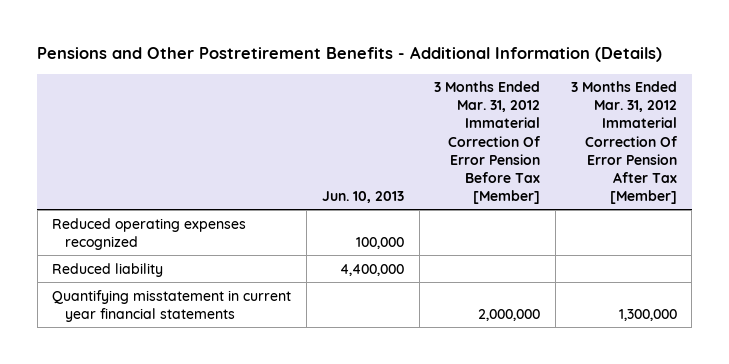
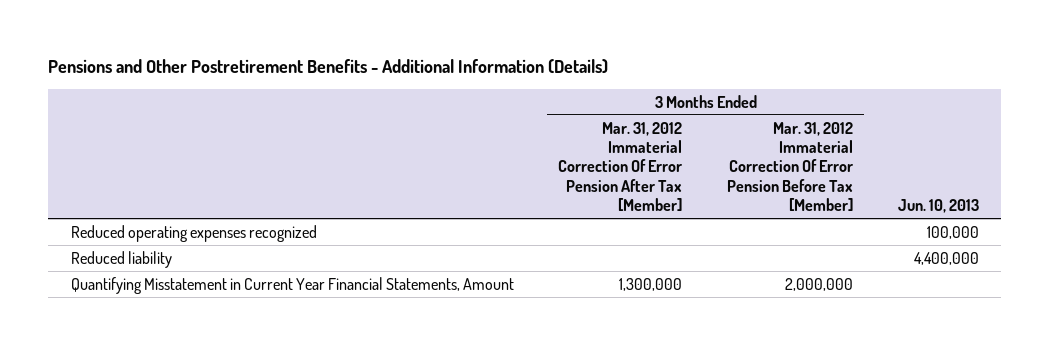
- | Jun. 10, 2013 | 3 Months Ended Mar. 31, 2012 Immaterial Correction Of Error Pension Before Tax [Member] | 3 Months Ended Mar. 31, 2012 Immaterial Correction Of Error Pension After Tax [Member]
+ | 3 Months Ended Mar. 31, 2012 Immaterial Correction Of Error Pension After Tax [Member] | 3 Months Ended Mar. 31, 2012 Immaterial Correction Of Error Pension Before Tax [Member] | Jun. 10, 2013
- Quantifying misstatement in current year financial statements | | 2,000,000 | 1,300,000
+ Quantifying Misstatement in Current Year Financial Statements, Amount | 1,300,000 | 2,000,000 |

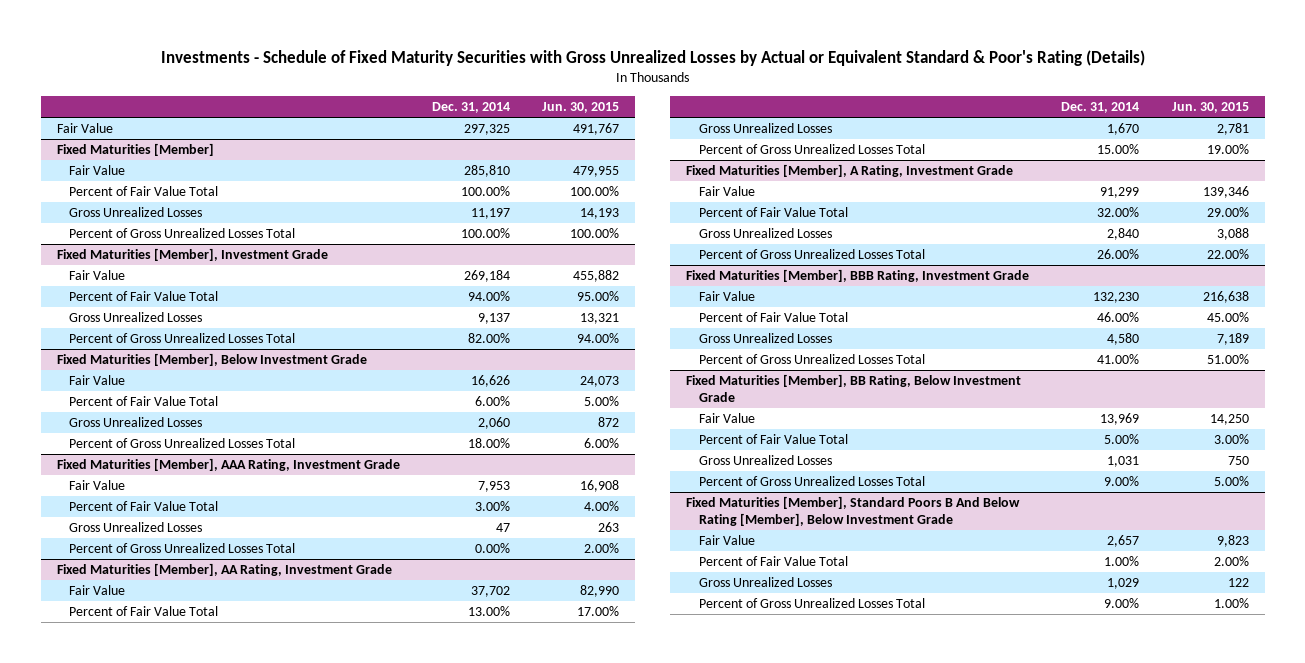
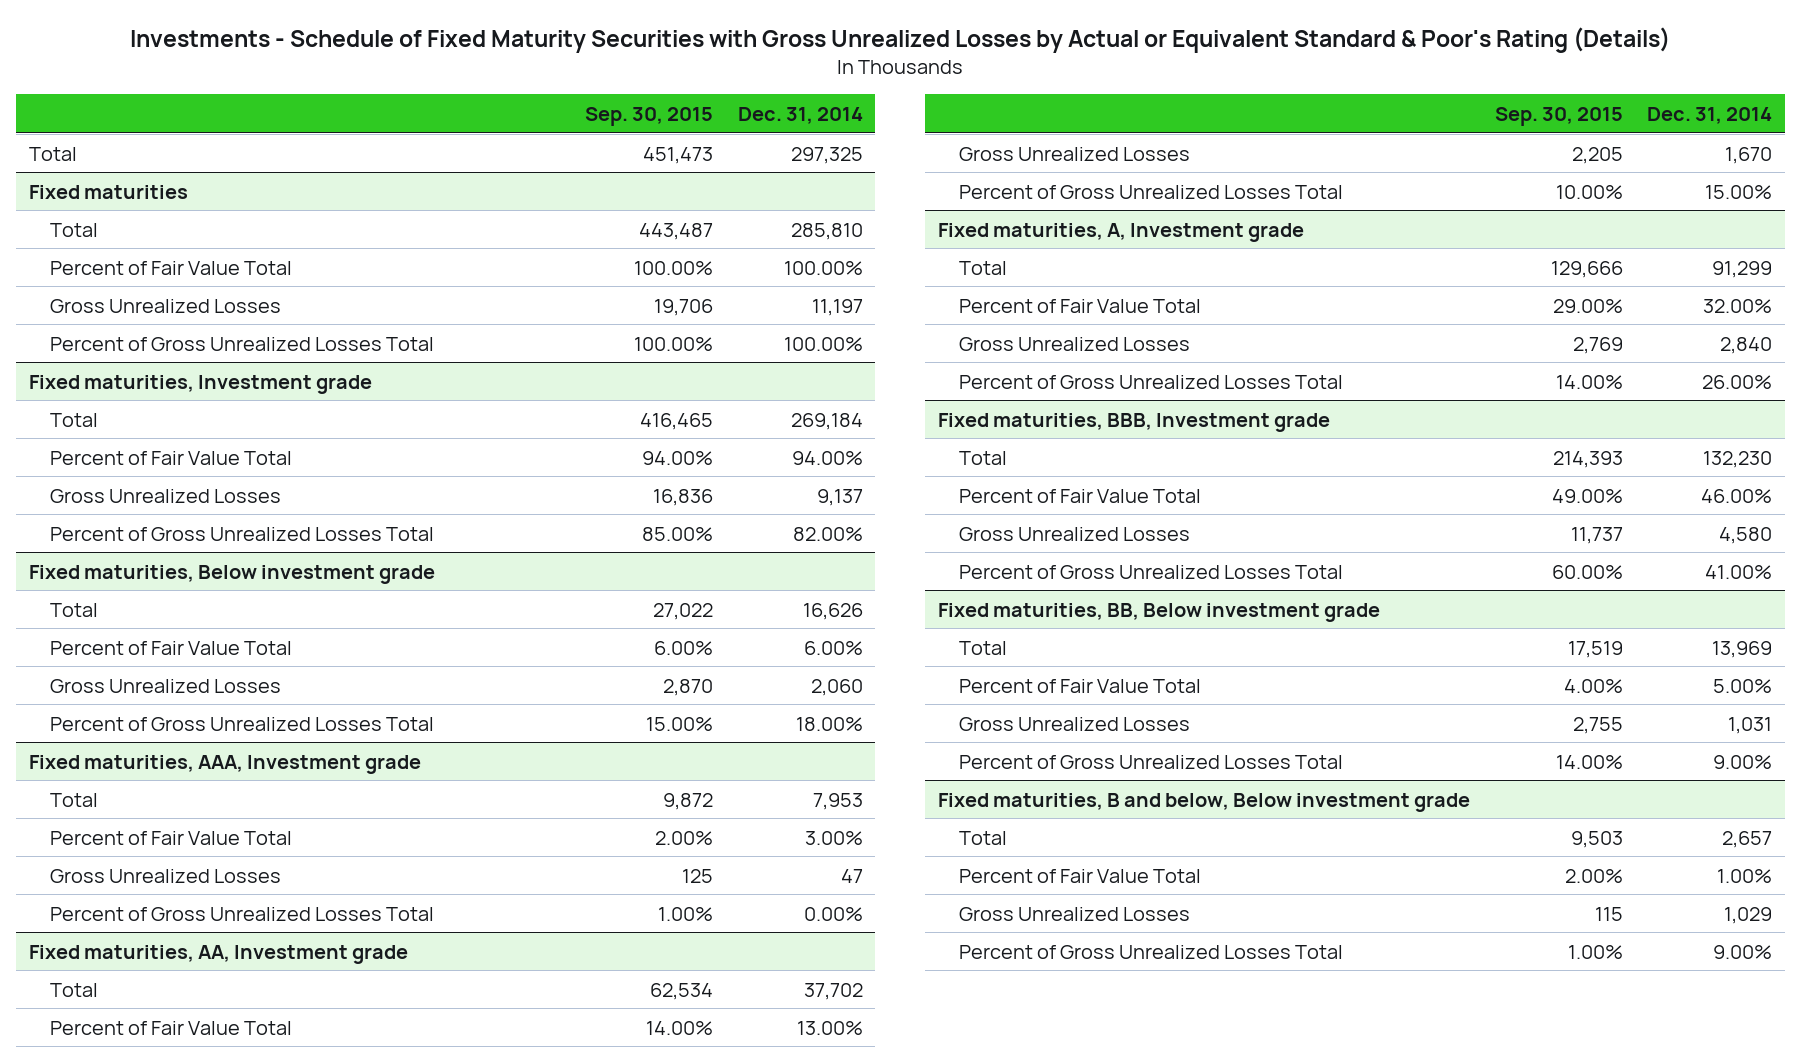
- | Dec. 31, 2014 | Jun. 30, 2015
+ | Sep. 30, 2015 | Dec. 31, 2014
- Fair Value | 297,325 | 491,767
- Fixed Maturities [Member]
- Fair Value | 285,810 | 479,955
+ Total | 451,473 | 297,325
+ Fixed maturities
+ Total | 443,487 | 285,810
- Fixed Maturities [Member], Investment Grade
- Fair Value | 269,184 | 455,882
+ Fixed maturities, Investment grade
+ Total | 416,465 | 269,184
- Fixed Maturities [Member], Below Investment Grade
- Fair Value | 16,626 | 24,073
+ Fixed maturities, Below investment grade
+ Total | 27,022 | 16,626
- Fixed Maturities [Member], AAA Rating, Investment Grade
- Fair Value | 7,953 | 16,908
+ Fixed maturities, AAA, Investment grade
+ Total | 9,872 | 7,953
- Fixed Maturities [Member], AA Rating, Investment Grade
- Fair Value | 37,702 | 82,990
+ Fixed maturities, AA, Investment grade
+ Total | 62,534 | 37,702
- Fixed Maturities [Member], A Rating, Investment Grade
- Fair Value | 91,299 | 139,346
+ Fixed maturities, A, Investment grade
+ Total | 129,666 | 91,299
- Fixed Maturities [Member], BBB Rating, Investment Grade
- Fair Value | 132,230 | 216,638
+ Fixed maturities, BBB, Investment grade
+ Total | 214,393 | 132,230
- Fixed Maturities [Member], BB Rating, Below Investment Grade
- Fair Value | 13,969 | 14,250
+ Fixed maturities, BB, Below investment grade
+ Total | 17,519 | 13,969
- Fixed Maturities [Member], Standard Poors B And Below Rating [Member], Below Investment Grade
- Fair Value | 2,657 | 9,823
+ Fixed maturities, B and below, Below investment grade
+ Total | 9,503 | 2,657

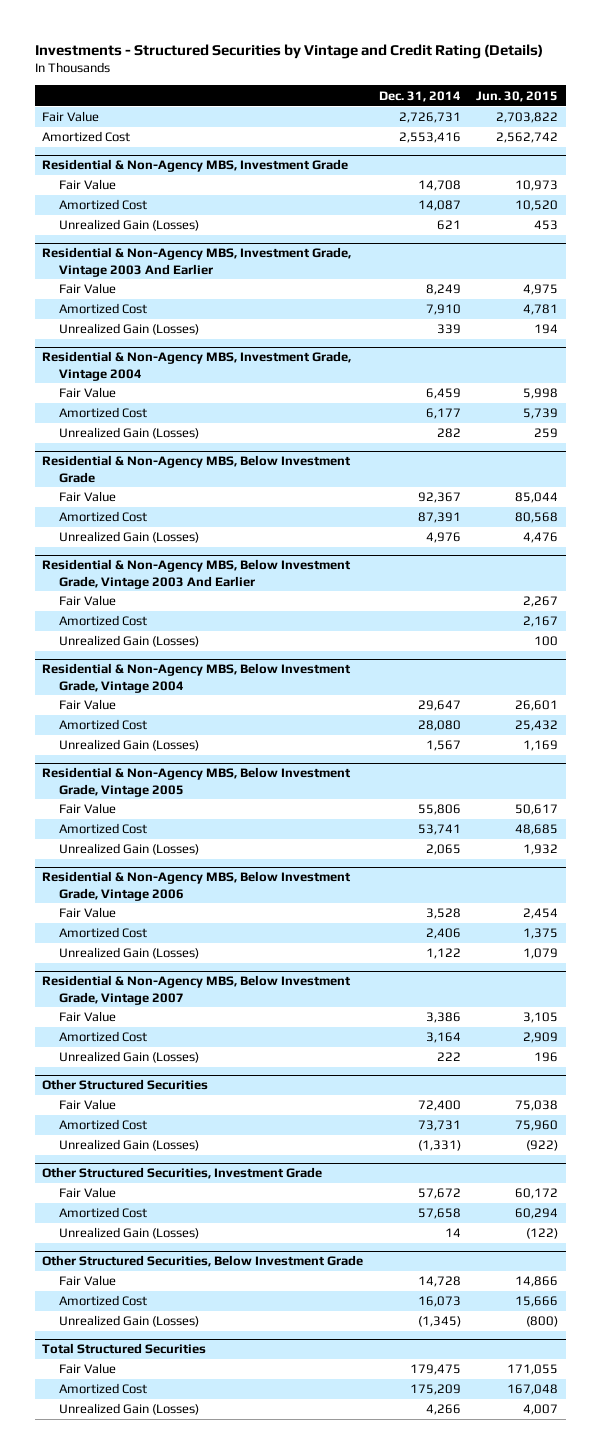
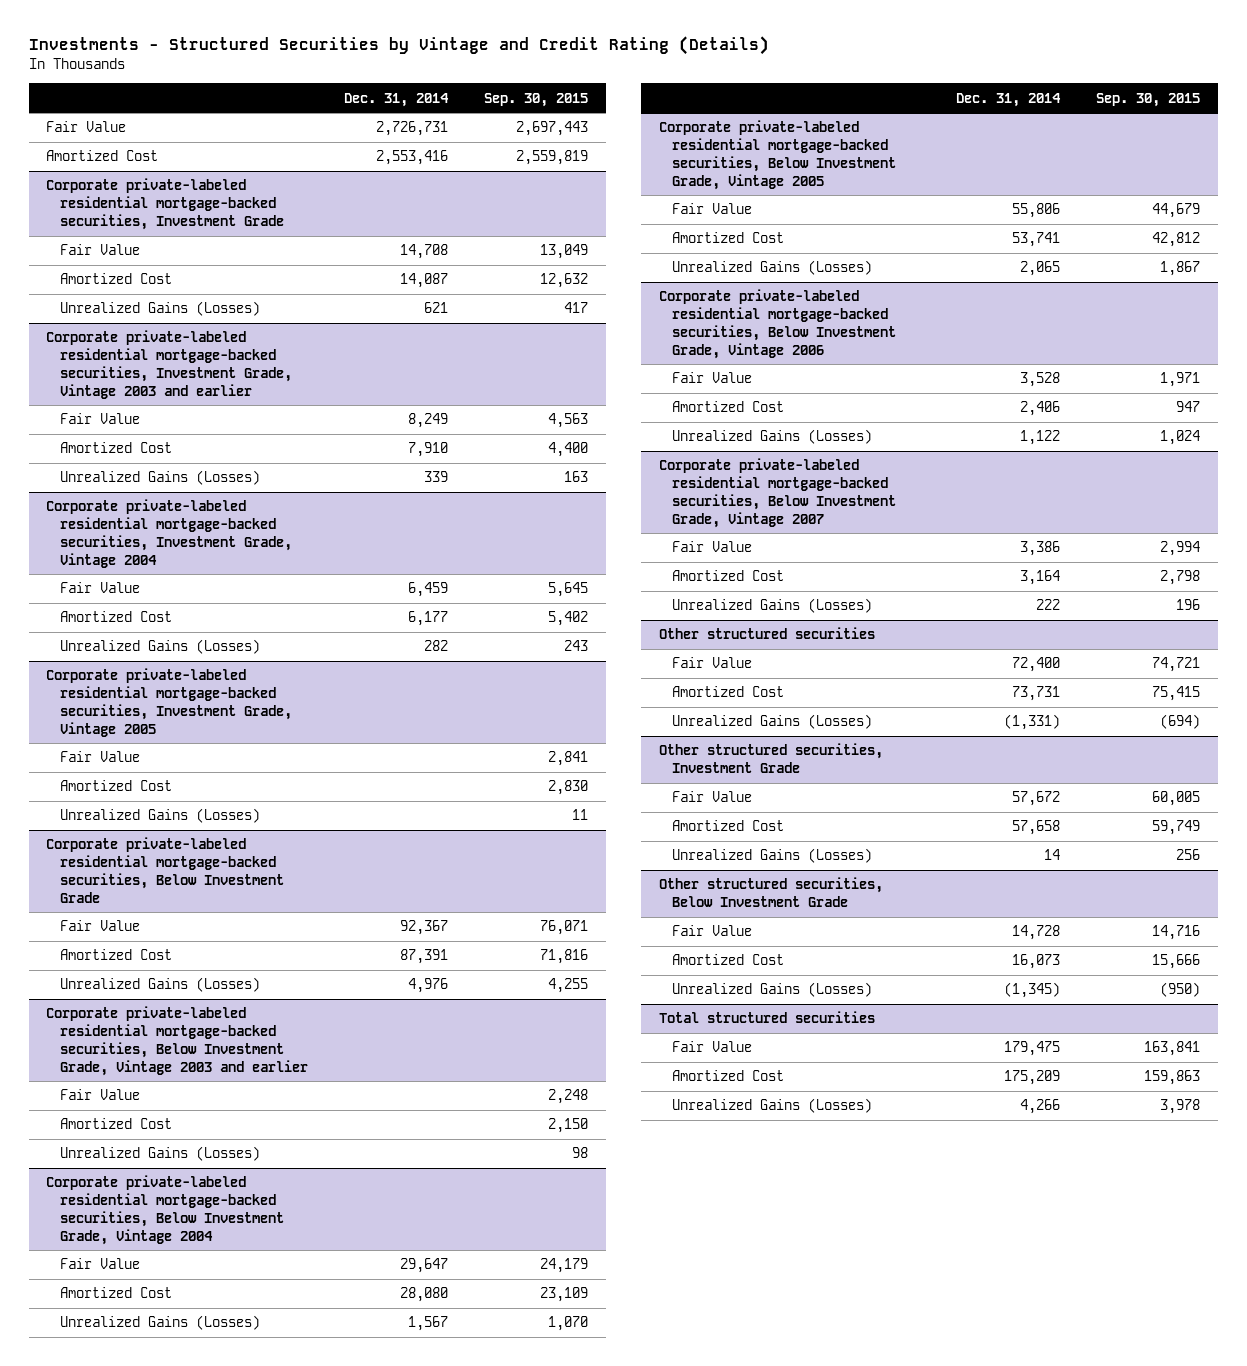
- | Dec. 31, 2014 | Jun. 30, 2015
+ | Dec. 31, 2014 | Sep. 30, 2015
- Residential & Non-Agency MBS, Investment Grade
+ Corporate private-labeled residential mortgage-backed securities, Investment Grade
- Unrealized Gain (Losses) | 621 | 453
- Residential & Non-Agency MBS, Investment Grade, Vintage 2003 And Earlier
+ Unrealized Gains (Losses) | 621 | 417
+ Corporate private-labeled residential mortgage-backed securities, Investment Grade, Vintage 2003 and earlier
- Unrealized Gain (Losses) | 339 | 194
- Residential & Non-Agency MBS, Investment Grade, Vintage 2004
+ Unrealized Gains (Losses) | 339 | 163
+ Corporate private-labeled residential mortgage-backed securities, Investment Grade, Vintage 2004
- Unrealized Gain (Losses) | 282 | 259
- Residential & Non-Agency MBS, Below Investment Grade
+ Unrealized Gains (Losses) | 282 | 243
+ Corporate private-labeled residential mortgage-backed securities, Investment Grade, Vintage 2005
+ Fair Value | | 2,841
+ Amortized Cost | | 2,830
+ Unrealized Gains (Losses) | | 11
+ Corporate private-labeled residential mortgage-backed securities, Below Investment Grade
- Unrealized Gain (Losses) | 4,976 | 4,476
- Residential & Non-Agency MBS, Below Investment Grade, Vintage 2003 And Earlier
+ Unrealized Gains (Losses) | 4,976 | 4,255
+ Corporate private-labeled residential mortgage-backed securities, Below Investment Grade, Vintage 2003 and earlier
- Unrealized Gain (Losses) | | 100
- Residential & Non-Agency MBS, Below Investment Grade, Vintage 2004
+ Unrealized Gains (Losses) | | 98
+ Corporate private-labeled residential mortgage-backed securities, Below Investment Grade, Vintage 2004
- Unrealized Gain (Losses) | 1,567 | 1,169
- Residential & Non-Agency MBS, Below Investment Grade, Vintage 2005
+ Unrealized Gains (Losses) | 1,567 | 1,070
+ Corporate private-labeled residential mortgage-backed securities, Below Investment Grade, Vintage 2005
- Unrealized Gain (Losses) | 2,065 | 1,932
- Residential & Non-Agency MBS, Below Investment Grade, Vintage 2006
+ Unrealized Gains (Losses) | 2,065 | 1,867
+ Corporate private-labeled residential mortgage-backed securities, Below Investment Grade, Vintage 2006
- Unrealized Gain (Losses) | 1,122 | 1,079
- Residential & Non-Agency MBS, Below Investment Grade, Vintage 2007
+ Unrealized Gains (Losses) | 1,122 | 1,024
+ Corporate private-labeled residential mortgage-backed securities, Below Investment Grade, Vintage 2007
- Unrealized Gain (Losses) | 222 | 196
- Other Structured Securities
+ Unrealized Gains (Losses) | 222 | 196
+ Other structured securities
- Unrealized Gain (Losses) | (1,331) | (922)
- Other Structured Securities, Investment Grade
+ Unrealized Gains (Losses) | (1,331) | (694)
+ Other structured securities, Investment Grade
- Unrealized Gain (Losses) | 14 | (122)
- Other Structured Securities, Below Investment Grade
+ Unrealized Gains (Losses) | 14 | 256
+ Other structured securities, Below Investment Grade
- Unrealized Gain (Losses) | (1,345) | (800)
- Total Structured Securities
+ Unrealized Gains (Losses) | (1,345) | (950)
+ Total structured securities
- Unrealized Gain (Losses) | 4,266 | 4,007
+ Unrealized Gains (Losses) | 4,266 | 3,978

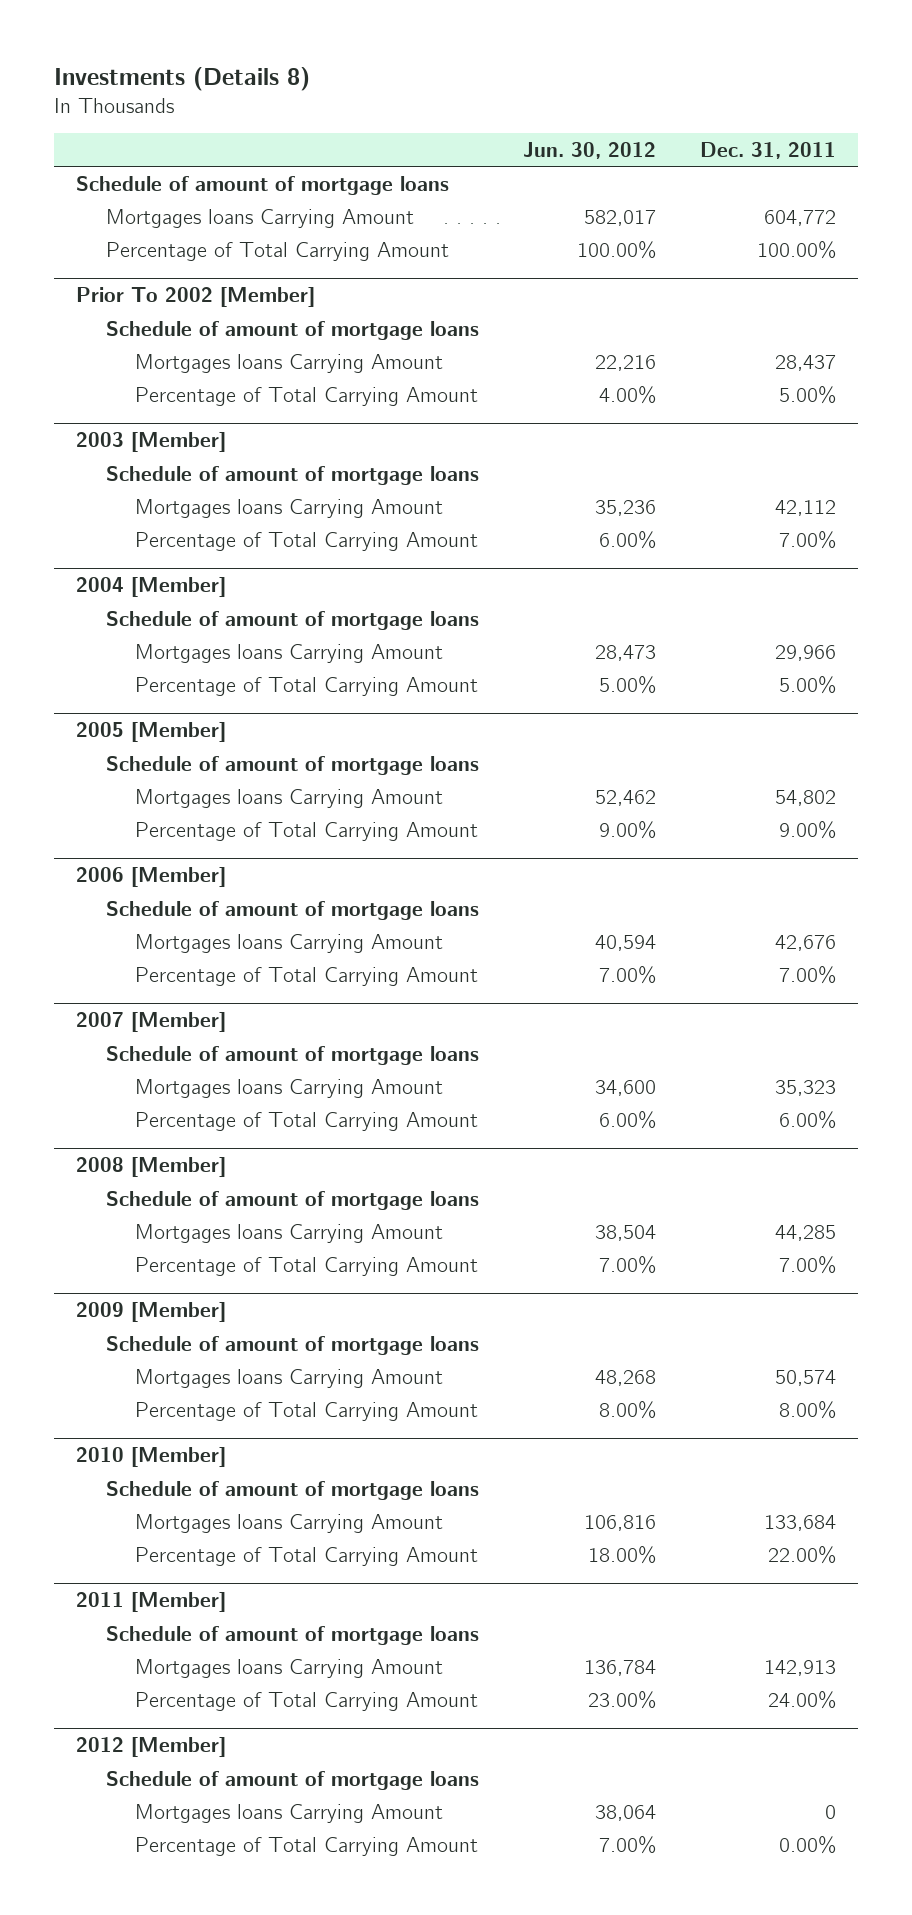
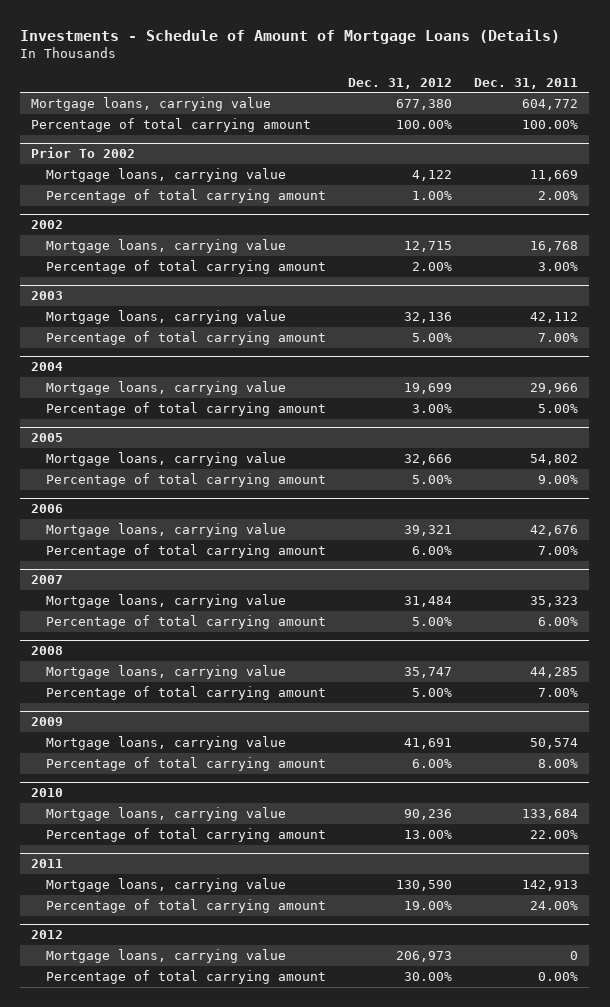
- Investments (Details 8)
+ Investments - Schedule of Amount of Mortgage Loans (Details)
- | Jun. 30, 2012 | Dec. 31, 2011
+ | Dec. 31, 2012 | Dec. 31, 2011
- Schedule of amount of mortgage loans
- Mortgages loans Carrying Amount | 582,017 | 604,772
- Percentage of Total Carrying Amount | 100.00% | 100.00%
- Prior To 2002 [Member]
- Schedule of amount of mortgage loans
- Mortgages loans Carrying Amount | 22,216 | 28,437
- Percentage of Total Carrying Amount | 4.00% | 5.00%
- 2003 [Member]
- Schedule of amount of mortgage loans
- Mortgages loans Carrying Amount | 35,236 | 42,112
- Percentage of Total Carrying Amount | 6.00% | 7.00%
- 2004 [Member]
- Schedule of amount of mortgage loans
- Mortgages loans Carrying Amount | 28,473 | 29,966
- Percentage of Total Carrying Amount | 5.00% | 5.00%
- 2005 [Member]
- Schedule of amount of mortgage loans
- Mortgages loans Carrying Amount | 52,462 | 54,802
- Percentage of Total Carrying Amount | 9.00% | 9.00%
- 2006 [Member]
- Schedule of amount of mortgage loans
- Mortgages loans Carrying Amount | 40,594 | 42,676
- Percentage of Total Carrying Amount | 7.00% | 7.00%
- 2007 [Member]
- Schedule of amount of mortgage loans
- Mortgages loans Carrying Amount | 34,600 | 35,323
- Percentage of Total Carrying Amount | 6.00% | 6.00%
- 2008 [Member]
- Schedule of amount of mortgage loans
- Mortgages loans Carrying Amount | 38,504 | 44,285
- Percentage of Total Carrying Amount | 7.00% | 7.00%
- 2009 [Member]
- Schedule of amount of mortgage loans
- Mortgages loans Carrying Amount | 48,268 | 50,574
- Percentage of Total Carrying Amount | 8.00% | 8.00%
- 2010 [Member]
- Schedule of amount of mortgage loans
- Mortgages loans Carrying Amount | 106,816 | 133,684
- Percentage of Total Carrying Amount | 18.00% | 22.00%
- 2011 [Member]
- Schedule of amount of mortgage loans
- Mortgages loans Carrying Amount | 136,784 | 142,913
- Percentage of Total Carrying Amount | 23.00% | 24.00%
- 2012 [Member]
- Schedule of amount of mortgage loans
- Mortgages loans Carrying Amount | 38,064 | 0
- Percentage of Total Carrying Amount | 7.00% | 0.00%
+ Mortgage loans, carrying value | 677,380 | 604,772
+ Percentage of total carrying amount | 100.00% | 100.00%
+ Prior To 2002
+ Mortgage loans, carrying value | 4,122 | 11,669
+ Percentage of total carrying amount | 1.00% | 2.00%
+ 2002
+ Mortgage loans, carrying value | 12,715 | 16,768
+ Percentage of total carrying amount | 2.00% | 3.00%
+ 2003
+ Mortgage loans, carrying value | 32,136 | 42,112
+ Percentage of total carrying amount | 5.00% | 7.00%
+ 2004
+ Mortgage loans, carrying value | 19,699 | 29,966
+ Percentage of total carrying amount | 3.00% | 5.00%
+ 2005
+ Mortgage loans, carrying value | 32,666 | 54,802
+ Percentage of total carrying amount | 5.00% | 9.00%
+ 2006
+ Mortgage loans, carrying value | 39,321 | 42,676
+ Percentage of total carrying amount | 6.00% | 7.00%
+ 2007
+ Mortgage loans, carrying value | 31,484 | 35,323
+ Percentage of total carrying amount | 5.00% | 6.00%
+ 2008
+ Mortgage loans, carrying value | 35,747 | 44,285
+ Percentage of total carrying amount | 5.00% | 7.00%
+ 2009
+ Mortgage loans, carrying value | 41,691 | 50,574
+ Percentage of total carrying amount | 6.00% | 8.00%
+ 2010
+ Mortgage loans, carrying value | 90,236 | 133,684
+ Percentage of total carrying amount | 13.00% | 22.00%
+ 2011
+ Mortgage loans, carrying value | 130,590 | 142,913
+ Percentage of total carrying amount | 19.00% | 24.00%
+ 2012
+ Mortgage loans, carrying value | 206,973 | 0
+ Percentage of total carrying amount | 30.00% | 0.00%

